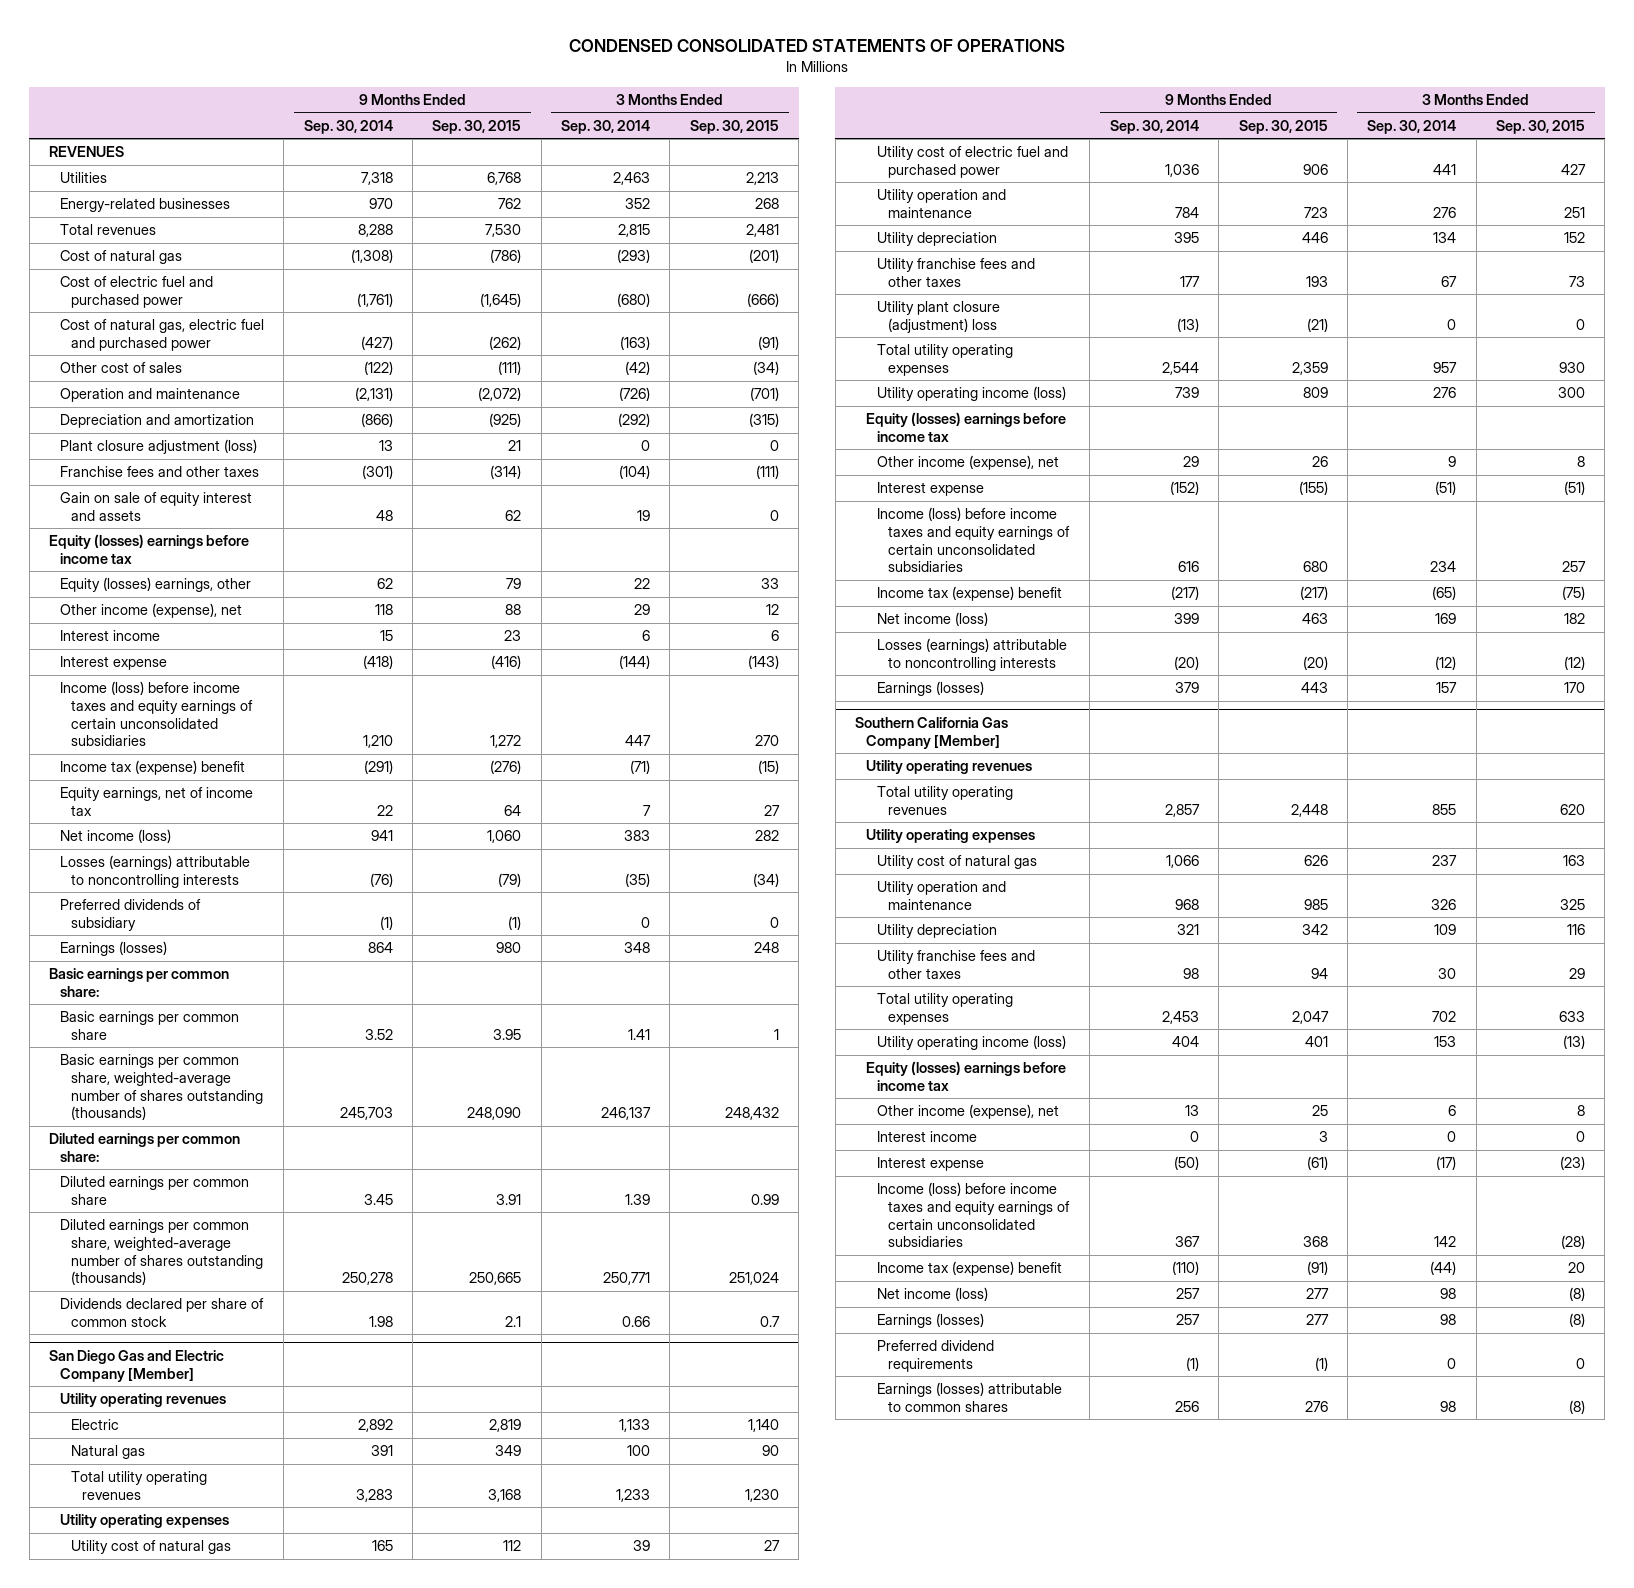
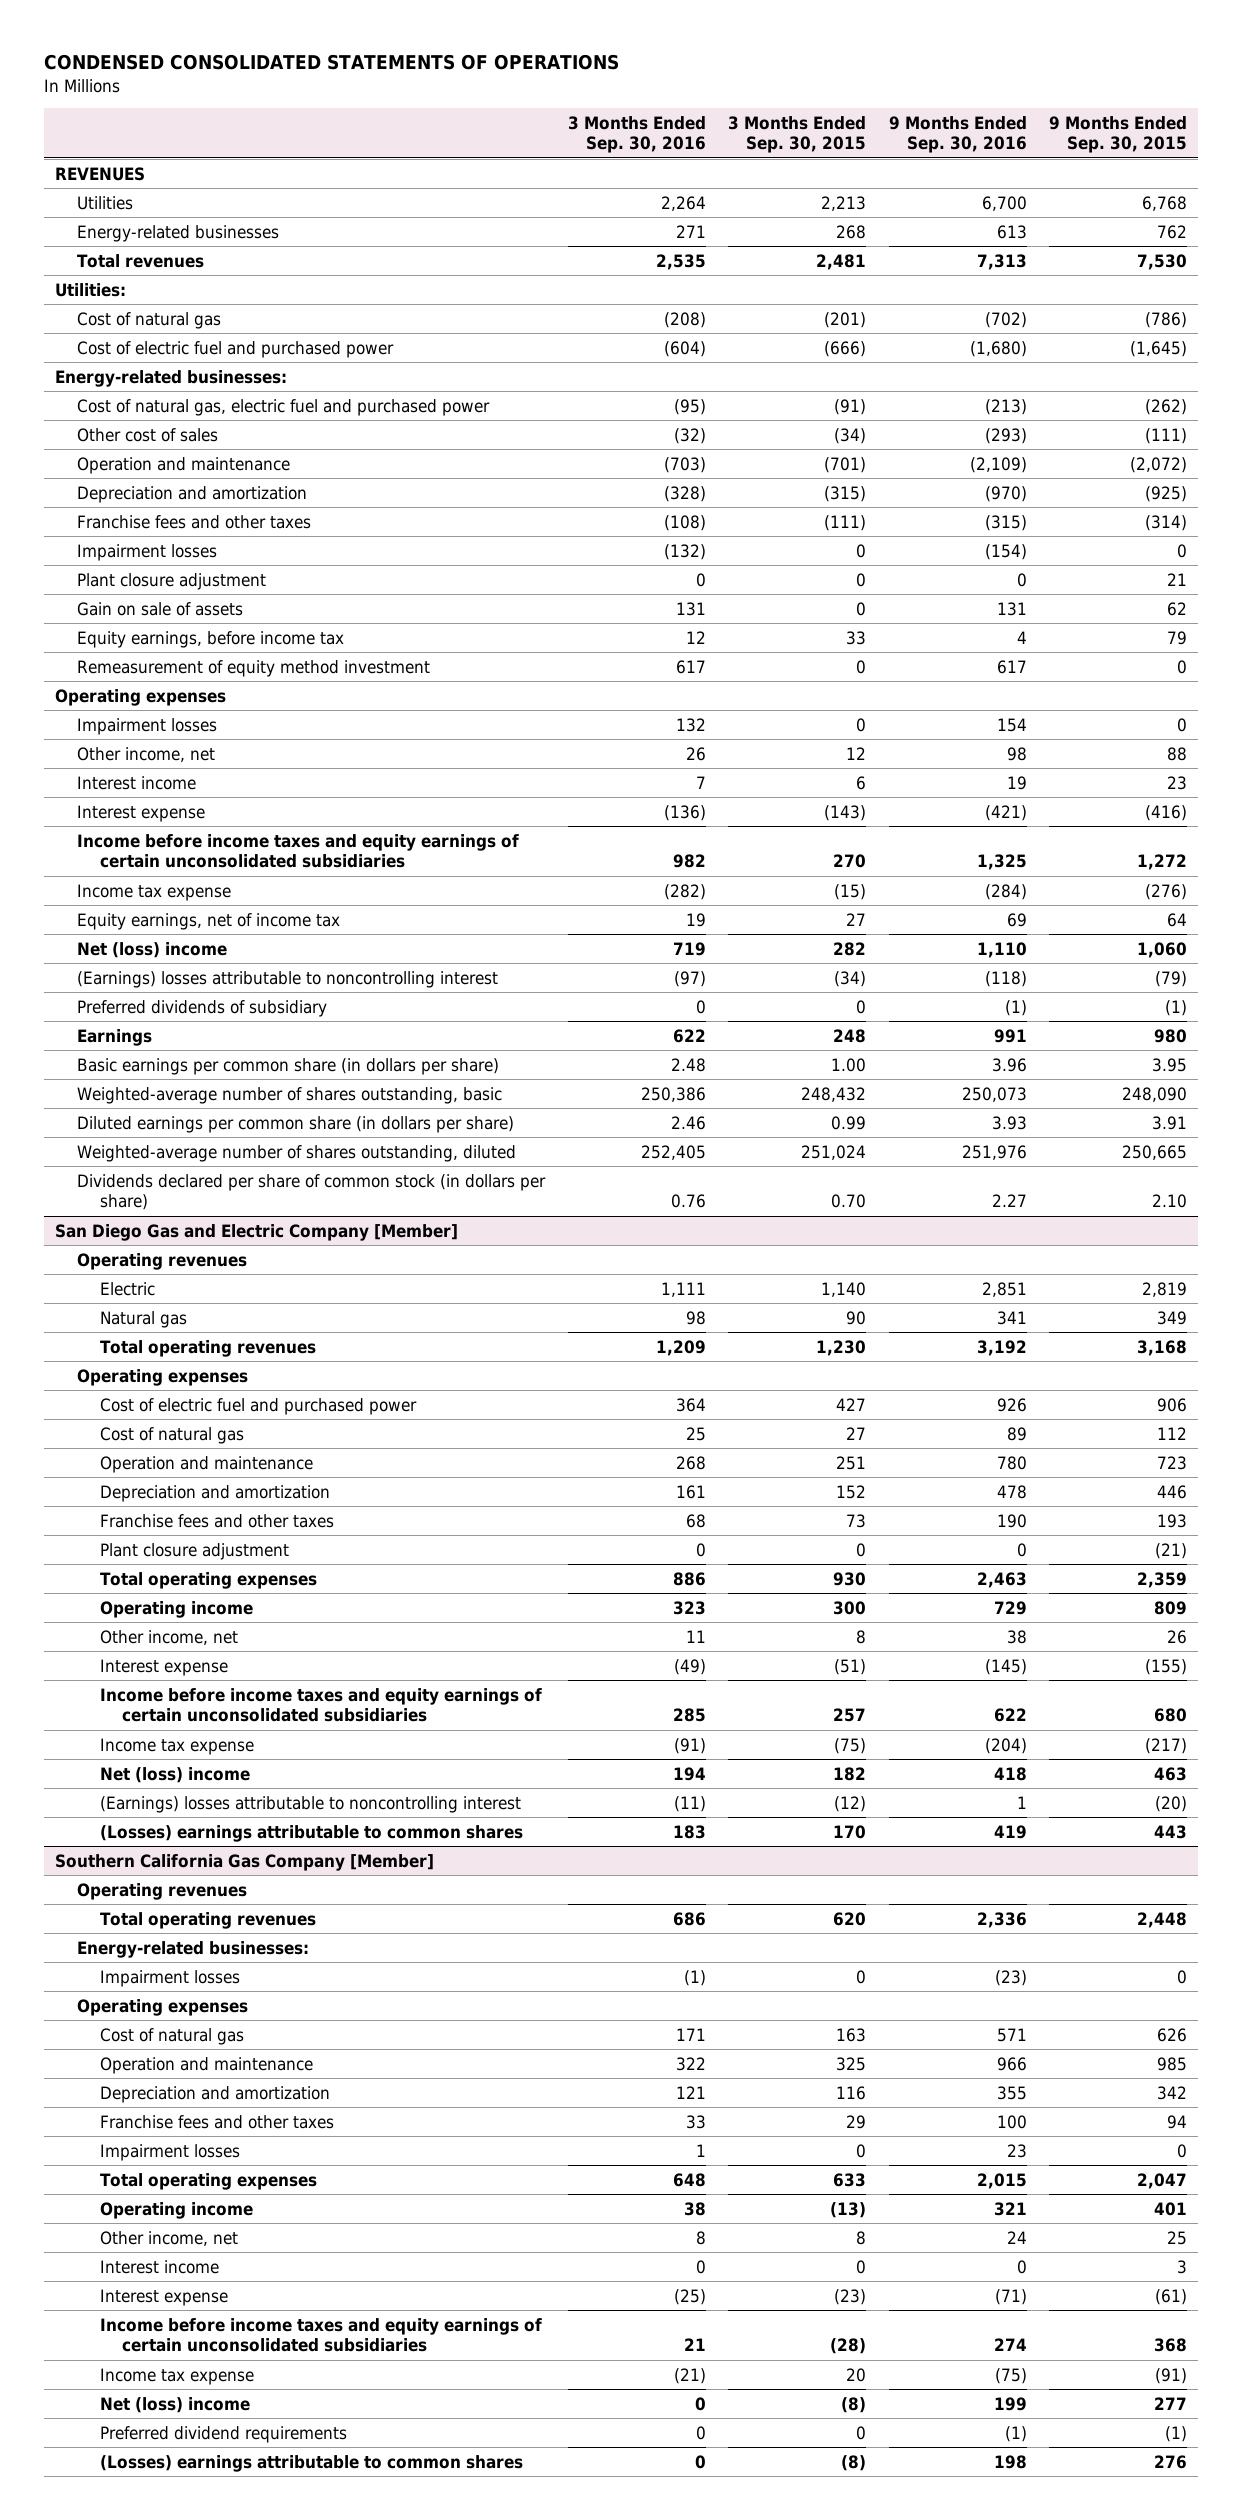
- | 9 Months Ended Sep. 30, 2014 | 9 Months Ended Sep. 30, 2015 | 3 Months Ended Sep. 30, 2014 | 3 Months Ended Sep. 30, 2015
+ | 3 Months Ended Sep. 30, 2016 | 3 Months Ended Sep. 30, 2015 | 9 Months Ended Sep. 30, 2016 | 9 Months Ended Sep. 30, 2015
+ Utilities:
+ Energy-related businesses:
- Plant closure adjustment (loss) | 13 | 21 | 0 | 0
- Gain on sale of equity interest and assets | 48 | 62 | 19 | 0
- Equity (losses) earnings before income tax
- Equity (losses) earnings, other | 62 | 79 | 22 | 33
- Other income (expense), net | 118 | 88 | 29 | 12
+ Impairment losses | (132) | 0 | (154) | 0
+ Plant closure adjustment | 0 | 0 | 0 | 21
+ Gain on sale of assets | 131 | 0 | 131 | 62
+ Equity earnings, before income tax | 12 | 33 | 4 | 79
+ Remeasurement of equity method investment | 617 | 0 | 617 | 0
+ Operating expenses
+ Impairment losses | 132 | 0 | 154 | 0
+ Other income, net | 26 | 12 | 98 | 88
- Income (loss) before income taxes and equity earnings of certain unconsolidated subsidiaries | 1,210 | 1,272 | 447 | 270
- Income tax (expense) benefit | (291) | (276) | (71) | (15)
+ Income before income taxes and equity earnings of certain unconsolidated subsidiaries | 982 | 270 | 1,325 | 1,272
+ Income tax expense | (282) | (15) | (284) | (276)
- Net income (loss) | 941 | 1,060 | 383 | 282
- Losses (earnings) attributable to noncontrolling interests | (76) | (79) | (35) | (34)
+ Net (loss) income | 719 | 282 | 1,110 | 1,060
+ (Earnings) losses attributable to noncontrolling interest | (97) | (34) | (118) | (79)
- Earnings (losses) | 864 | 980 | 348 | 248
- Basic earnings per common share:
- Basic earnings per common share | 3.52 | 3.95 | 1.41 | 1
- Basic earnings per common share, weighted-average number of shares outstanding (thousands) | 245,703 | 248,090 | 246,137 | 248,432
- Diluted earnings per common share:
- Diluted earnings per common share | 3.45 | 3.91 | 1.39 | 0.99
- Diluted earnings per common share, weighted-average number of shares outstanding (thousands) | 250,278 | 250,665 | 250,771 | 251,024
- Dividends declared per share of common stock | 1.98 | 2.1 | 0.66 | 0.7
+ Earnings | 622 | 248 | 991 | 980
+ Basic earnings per common share (in dollars per share) | 2.48 | 1.00 | 3.96 | 3.95
+ Weighted-average number of shares outstanding, basic | 250,386 | 248,432 | 250,073 | 248,090
+ Diluted earnings per common share (in dollars per share) | 2.46 | 0.99 | 3.93 | 3.91
+ Weighted-average number of shares outstanding, diluted | 252,405 | 251,024 | 251,976 | 250,665
+ Dividends declared per share of common stock (in dollars per share) | 0.76 | 0.70 | 2.27 | 2.10
@ San Diego Gas and Electric Company [Member]
- Utility operating revenues
+ Operating revenues
- Total utility operating revenues | 3,283 | 3,168 | 1,233 | 1,230
- Utility operating expenses
- Utility cost of natural gas | 165 | 112 | 39 | 27
- Utility cost of electric fuel and purchased power | 1,036 | 906 | 441 | 427
- Utility operation and maintenance | 784 | 723 | 276 | 251
- Utility depreciation | 395 | 446 | 134 | 152
- Utility franchise fees and other taxes | 177 | 193 | 67 | 73
- Utility plant closure (adjustment) loss | (13) | (21) | 0 | 0
- Total utility operating expenses | 2,544 | 2,359 | 957 | 930
- Utility operating income (loss) | 739 | 809 | 276 | 300
- Equity (losses) earnings before income tax
- Other income (expense), net | 29 | 26 | 9 | 8
+ Total operating revenues | 1,209 | 1,230 | 3,192 | 3,168
+ Operating expenses
+ Cost of electric fuel and purchased power | 364 | 427 | 926 | 906
+ Cost of natural gas | 25 | 27 | 89 | 112
+ Operation and maintenance | 268 | 251 | 780 | 723
+ Depreciation and amortization | 161 | 152 | 478 | 446
+ Franchise fees and other taxes | 68 | 73 | 190 | 193
+ Plant closure adjustment | 0 | 0 | 0 | (21)
+ Total operating expenses | 886 | 930 | 2,463 | 2,359
+ Operating income | 323 | 300 | 729 | 809
+ Other income, net | 11 | 8 | 38 | 26
- Income (loss) before income taxes and equity earnings of certain unconsolidated subsidiaries | 616 | 680 | 234 | 257
- Income tax (expense) benefit | (217) | (217) | (65) | (75)
- Net income (loss) | 399 | 463 | 169 | 182
- Losses (earnings) attributable to noncontrolling interests | (20) | (20) | (12) | (12)
- Earnings (losses) | 379 | 443 | 157 | 170
+ Income before income taxes and equity earnings of certain unconsolidated subsidiaries | 285 | 257 | 622 | 680
+ Income tax expense | (91) | (75) | (204) | (217)
+ Net (loss) income | 194 | 182 | 418 | 463
+ (Earnings) losses attributable to noncontrolling interest | (11) | (12) | 1 | (20)
+ (Losses) earnings attributable to common shares | 183 | 170 | 419 | 443
@ Southern California Gas Company [Member]
- Utility operating revenues
- Total utility operating revenues | 2,857 | 2,448 | 855 | 620
- Utility operating expenses
- Utility cost of natural gas | 1,066 | 626 | 237 | 163
- Utility operation and maintenance | 968 | 985 | 326 | 325
- Utility depreciation | 321 | 342 | 109 | 116
- Utility franchise fees and other taxes | 98 | 94 | 30 | 29
- Total utility operating expenses | 2,453 | 2,047 | 702 | 633
- Utility operating income (loss) | 404 | 401 | 153 | (13)
- Equity (losses) earnings before income tax
- Other income (expense), net | 13 | 25 | 6 | 8
+ Operating revenues
+ Total operating revenues | 686 | 620 | 2,336 | 2,448
+ Energy-related businesses:
+ Impairment losses | (1) | 0 | (23) | 0
+ Operating expenses
+ Cost of natural gas | 171 | 163 | 571 | 626
+ Operation and maintenance | 322 | 325 | 966 | 985
+ Depreciation and amortization | 121 | 116 | 355 | 342
+ Franchise fees and other taxes | 33 | 29 | 100 | 94
+ Impairment losses | 1 | 0 | 23 | 0
+ Total operating expenses | 648 | 633 | 2,015 | 2,047
+ Operating income | 38 | (13) | 321 | 401
+ Other income, net | 8 | 8 | 24 | 25
- Income (loss) before income taxes and equity earnings of certain unconsolidated subsidiaries | 367 | 368 | 142 | (28)
- Income tax (expense) benefit | (110) | (91) | (44) | 20
- Net income (loss) | 257 | 277 | 98 | (8)
- Earnings (losses) | 257 | 277 | 98 | (8)
+ Income before income taxes and equity earnings of certain unconsolidated subsidiaries | 21 | (28) | 274 | 368
+ Income tax expense | (21) | 20 | (75) | (91)
+ Net (loss) income | 0 | (8) | 199 | 277
- Earnings (losses) attributable to common shares | 256 | 276 | 98 | (8)
+ (Losses) earnings attributable to common shares | 0 | (8) | 198 | 276

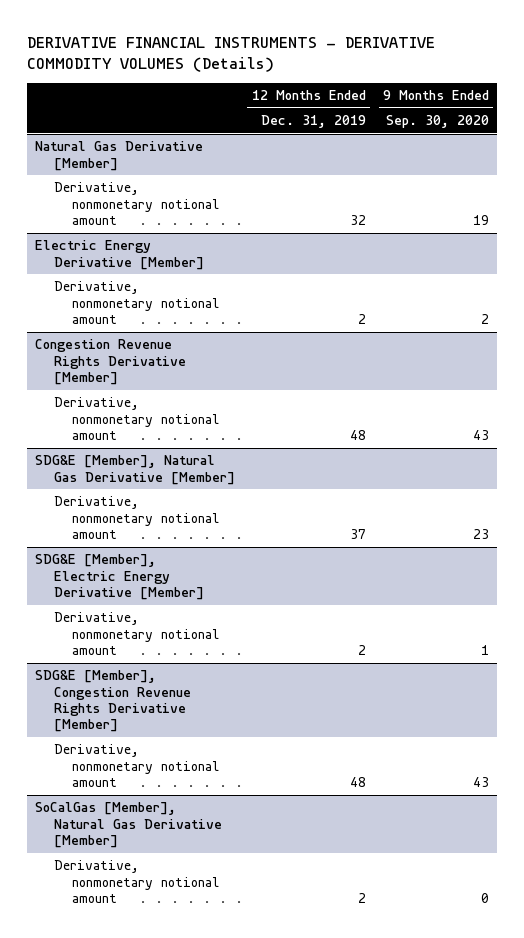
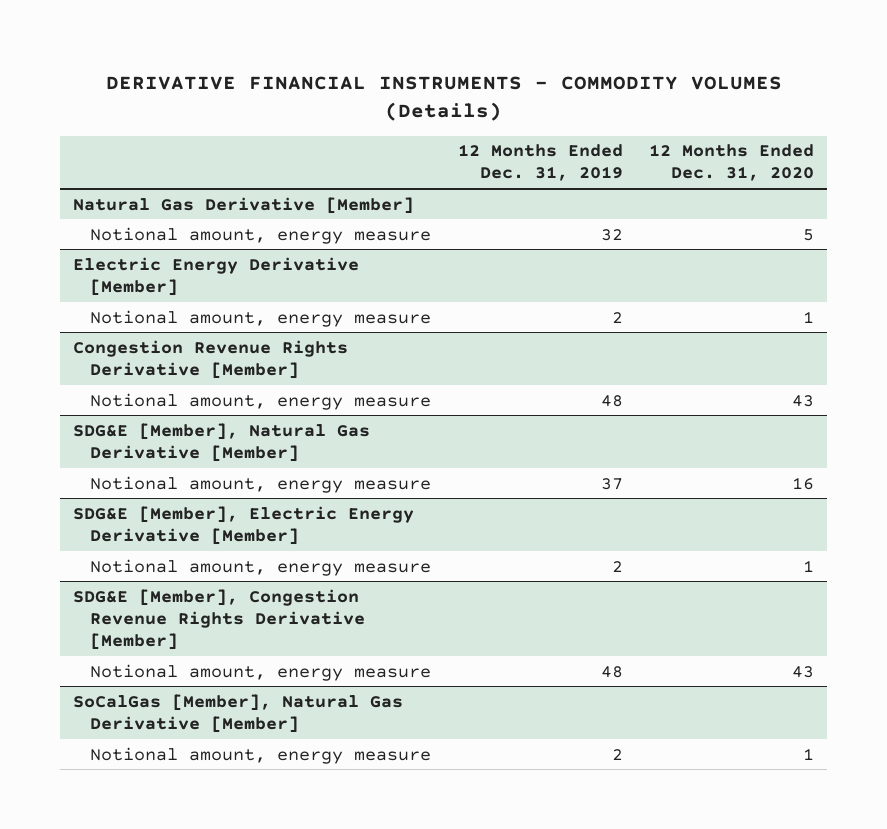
- DERIVATIVE FINANCIAL INSTRUMENTS - DERIVATIVE COMMODITY VOLUMES (Details)
+ DERIVATIVE FINANCIAL INSTRUMENTS - COMMODITY VOLUMES (Details)
- | 12 Months Ended Dec. 31, 2019 | 9 Months Ended Sep. 30, 2020
+ | 12 Months Ended Dec. 31, 2019 | 12 Months Ended Dec. 31, 2020
@ Natural Gas Derivative [Member]
- Derivative, nonmonetary notional amount | 32 | 19
+ Notional amount, energy measure | 32 | 5
@ Electric Energy Derivative [Member]
- Derivative, nonmonetary notional amount | 2 | 2
+ Notional amount, energy measure | 2 | 1
@ Congestion Revenue Rights Derivative [Member]
- Derivative, nonmonetary notional amount | 48 | 43
+ Notional amount, energy measure | 48 | 43
@ SDG&E [Member], Natural Gas Derivative [Member]
- Derivative, nonmonetary notional amount | 37 | 23
+ Notional amount, energy measure | 37 | 16
@ SDG&E [Member], Electric Energy Derivative [Member]
- Derivative, nonmonetary notional amount | 2 | 1
+ Notional amount, energy measure | 2 | 1
@ SDG&E [Member], Congestion Revenue Rights Derivative [Member]
- Derivative, nonmonetary notional amount | 48 | 43
+ Notional amount, energy measure | 48 | 43
@ SoCalGas [Member], Natural Gas Derivative [Member]
- Derivative, nonmonetary notional amount | 2 | 0
+ Notional amount, energy measure | 2 | 1

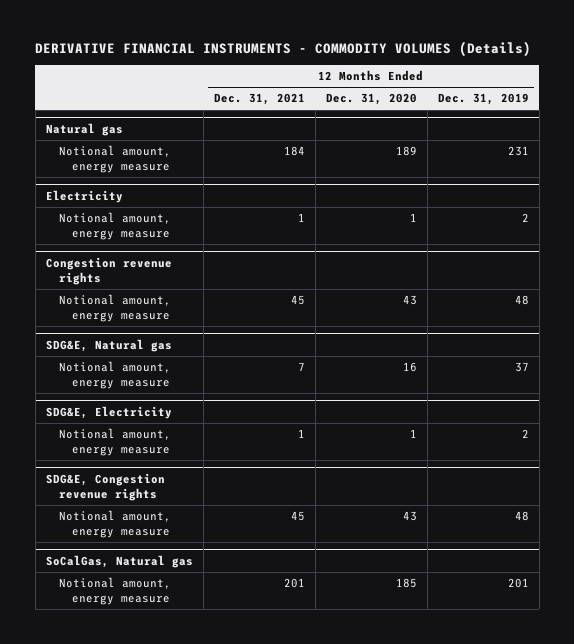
- | 12 Months Ended Dec. 31, 2019 | 12 Months Ended Dec. 31, 2020
+ | 12 Months Ended Dec. 31, 2021 | 12 Months Ended Dec. 31, 2020 | 12 Months Ended Dec. 31, 2019
- Natural Gas Derivative [Member]
- Notional amount, energy measure | 32 | 5
- Electric Energy Derivative [Member]
+ Natural gas
+ Notional amount, energy measure | 184 | 189 | 231
+ Electricity
- Congestion Revenue Rights Derivative [Member]
+ Congestion revenue rights
- SDG&E [Member], Natural Gas Derivative [Member]
+ SDG&E, Natural gas
- SDG&E [Member], Electric Energy Derivative [Member]
+ SDG&E, Electricity
- SDG&E [Member], Congestion Revenue Rights Derivative [Member]
+ SDG&E, Congestion revenue rights
- SoCalGas [Member], Natural Gas Derivative [Member]
- Notional amount, energy measure | 2 | 1
+ SoCalGas, Natural gas
+ Notional amount, energy measure | 201 | 185 | 201

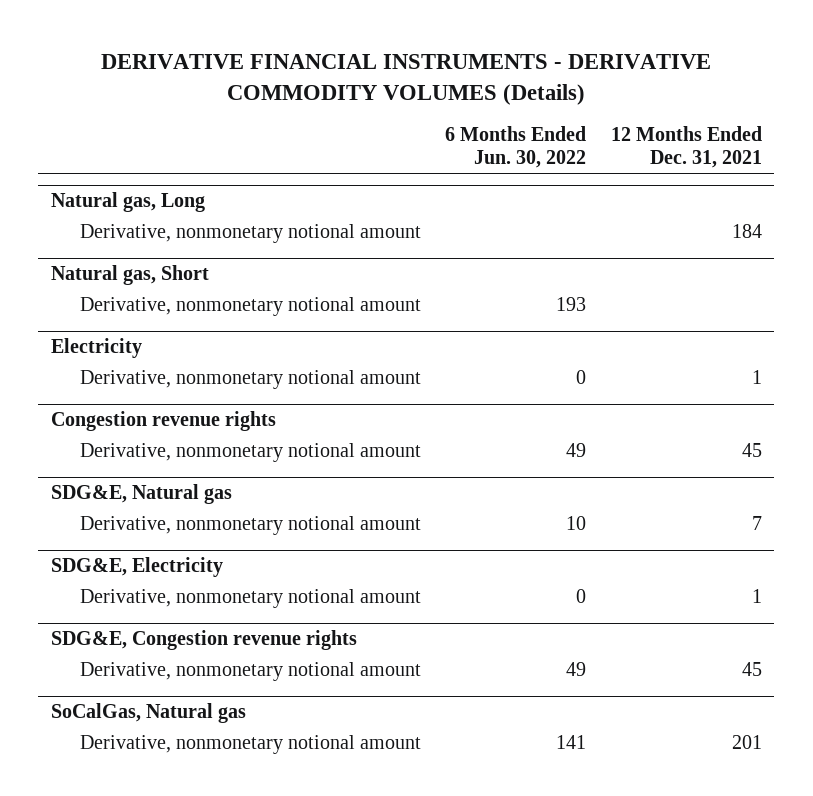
- DERIVATIVE FINANCIAL INSTRUMENTS - COMMODITY VOLUMES (Details)
+ DERIVATIVE FINANCIAL INSTRUMENTS - DERIVATIVE COMMODITY VOLUMES (Details)
- | 12 Months Ended Dec. 31, 2021 | 12 Months Ended Dec. 31, 2020 | 12 Months Ended Dec. 31, 2019
+ | 6 Months Ended Jun. 30, 2022 | 12 Months Ended Dec. 31, 2021
- Natural gas
- Notional amount, energy measure | 184 | 189 | 231
+ Natural gas, Long
+ Derivative, nonmonetary notional amount | | 184
+ Natural gas, Short
+ Derivative, nonmonetary notional amount | 193 |
@ Electricity
- Notional amount, energy measure | 1 | 1 | 2
+ Derivative, nonmonetary notional amount | 0 | 1
@ Congestion revenue rights
- Notional amount, energy measure | 45 | 43 | 48
+ Derivative, nonmonetary notional amount | 49 | 45
@ SDG&E, Natural gas
- Notional amount, energy measure | 7 | 16 | 37
+ Derivative, nonmonetary notional amount | 10 | 7
@ SDG&E, Electricity
- Notional amount, energy measure | 1 | 1 | 2
+ Derivative, nonmonetary notional amount | 0 | 1
@ SDG&E, Congestion revenue rights
- Notional amount, energy measure | 45 | 43 | 48
+ Derivative, nonmonetary notional amount | 49 | 45
@ SoCalGas, Natural gas
- Notional amount, energy measure | 201 | 185 | 201
+ Derivative, nonmonetary notional amount | 141 | 201

